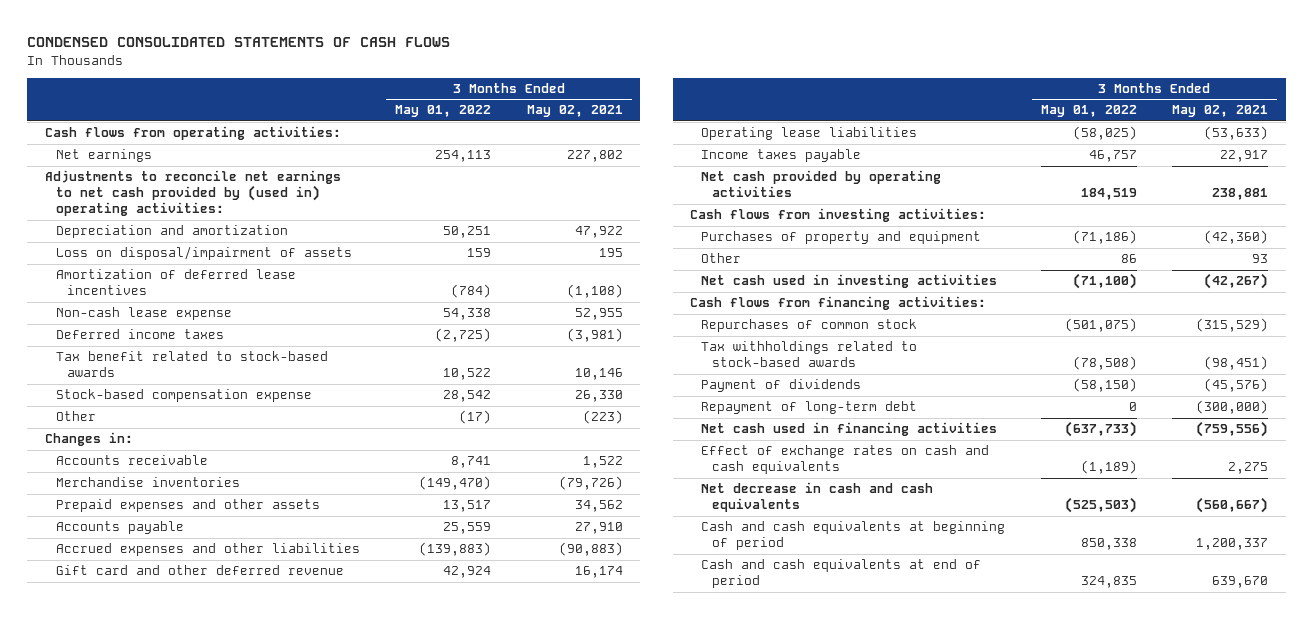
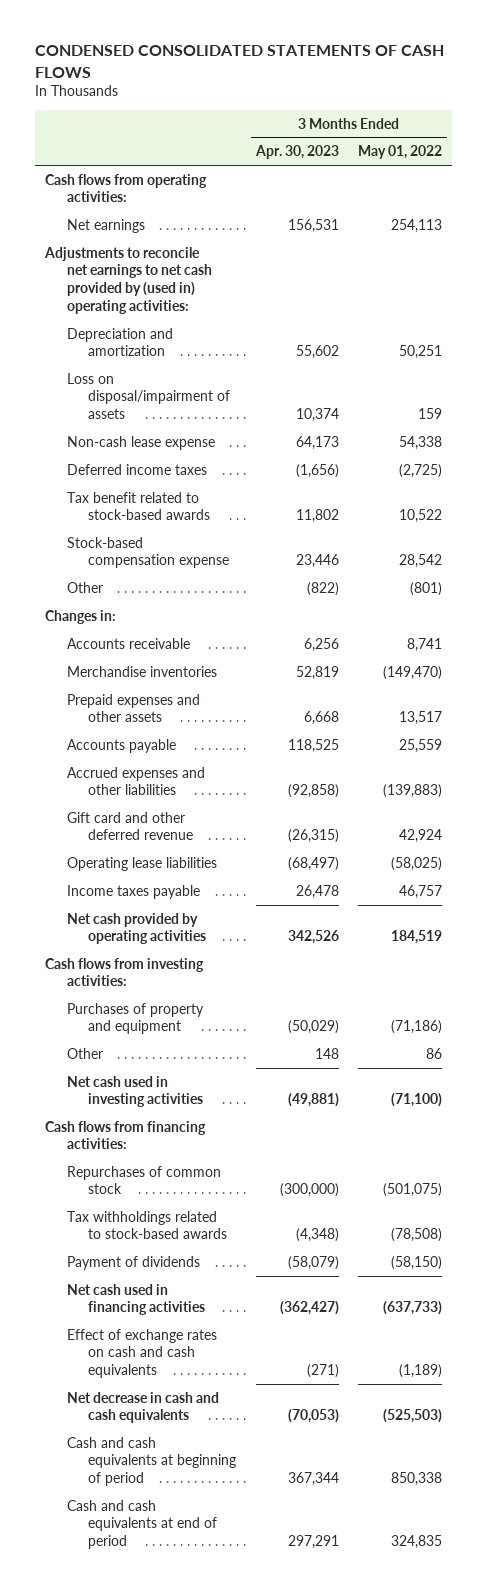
- | 3 Months Ended May 01, 2022 | 3 Months Ended May 02, 2021
+ | 3 Months Ended Apr. 30, 2023 | 3 Months Ended May 01, 2022
- Amortization of deferred lease incentives | (784) | (1,108)
- Other | (17) | (223)
+ Other | (822) | (801)
- Repayment of long-term debt | 0 | (300,000)

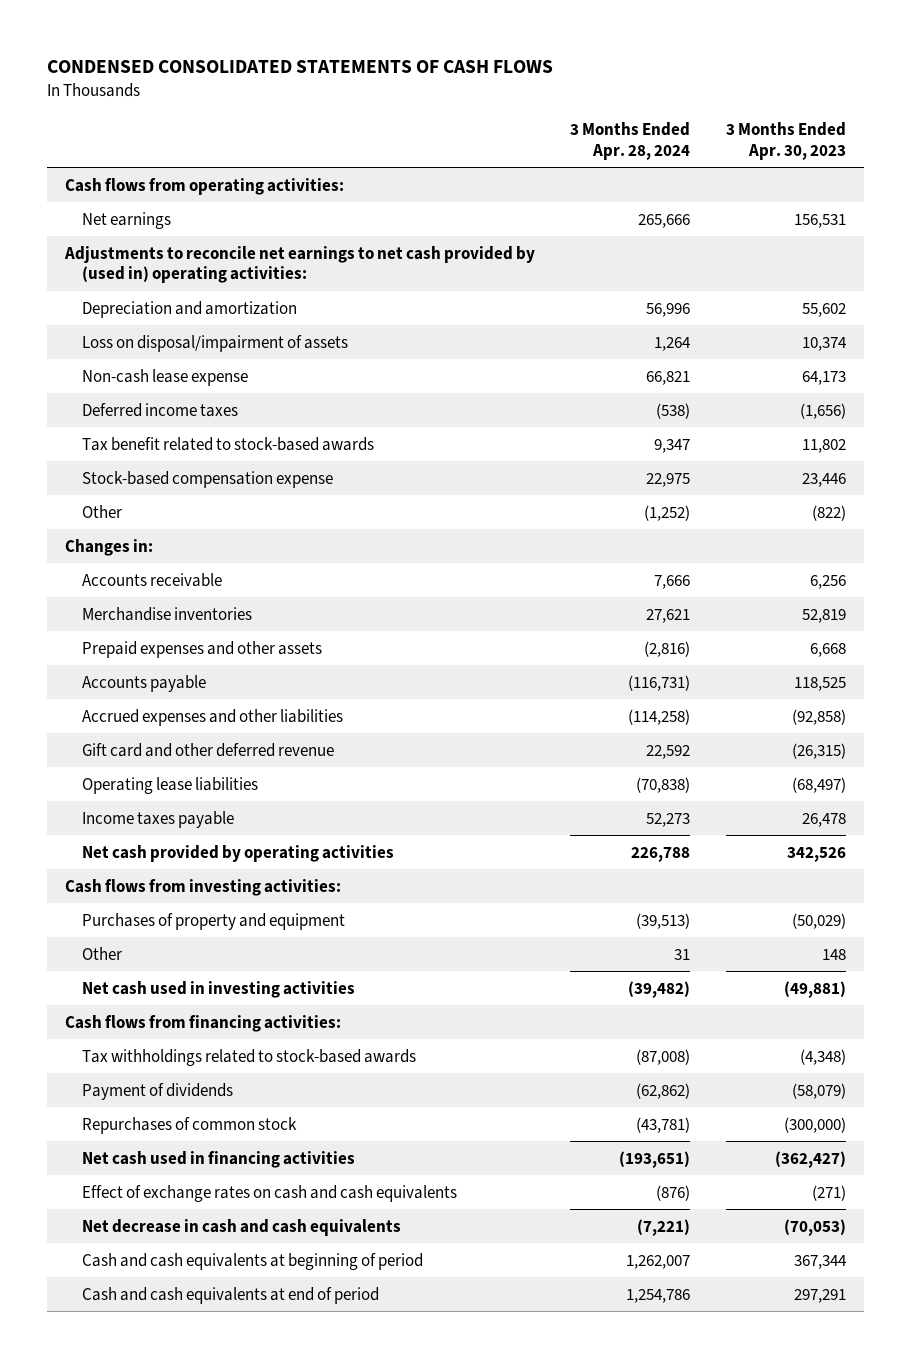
- | 3 Months Ended Apr. 30, 2023 | 3 Months Ended May 01, 2022
+ | 3 Months Ended Apr. 28, 2024 | 3 Months Ended Apr. 30, 2023
moved down: Repurchases of common stock | (43,781) | (300,000)

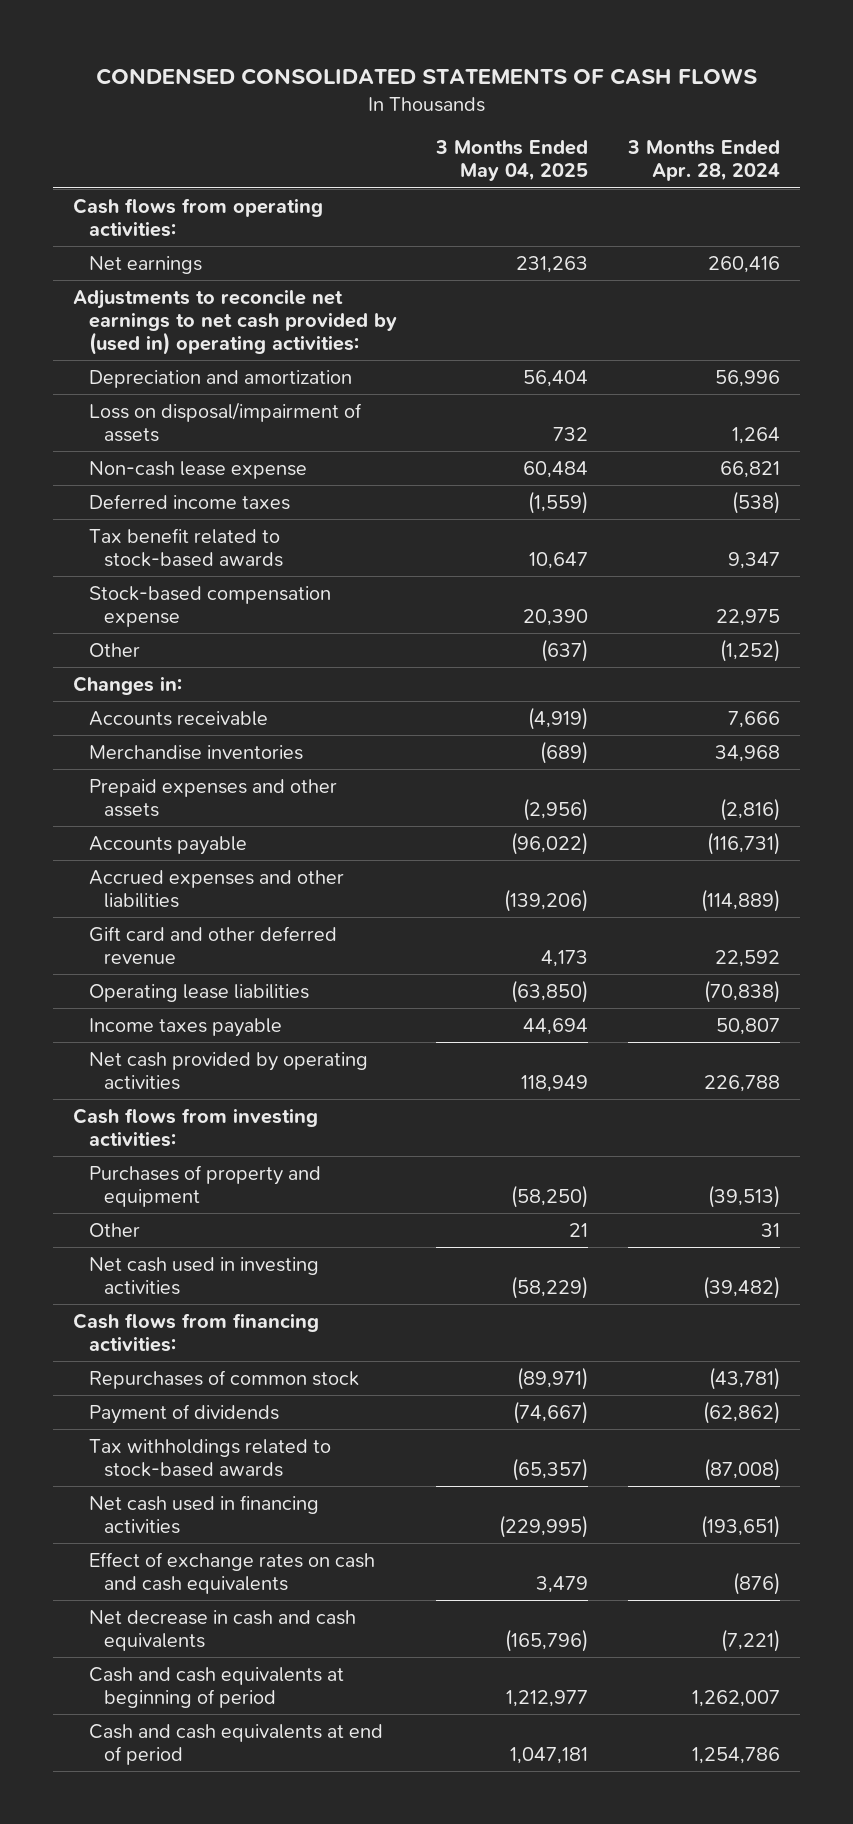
- | 3 Months Ended Apr. 28, 2024 | 3 Months Ended Apr. 30, 2023
+ | 3 Months Ended May 04, 2025 | 3 Months Ended Apr. 28, 2024
- Net earnings | 265,666 | 156,531
+ Net earnings | 231,263 | 260,416
- Merchandise inventories | 27,621 | 52,819
+ Merchandise inventories | (689) | 34,968
- Accrued expenses and other liabilities | (114,258) | (92,858)
+ Accrued expenses and other liabilities | (139,206) | (114,889)
- Income taxes payable | 52,273 | 26,478
+ Income taxes payable | 44,694 | 50,807
moved down: Payment of dividends | (74,667) | (62,862)
moved down: Tax withholdings related to stock-based awards | (65,357) | (87,008)

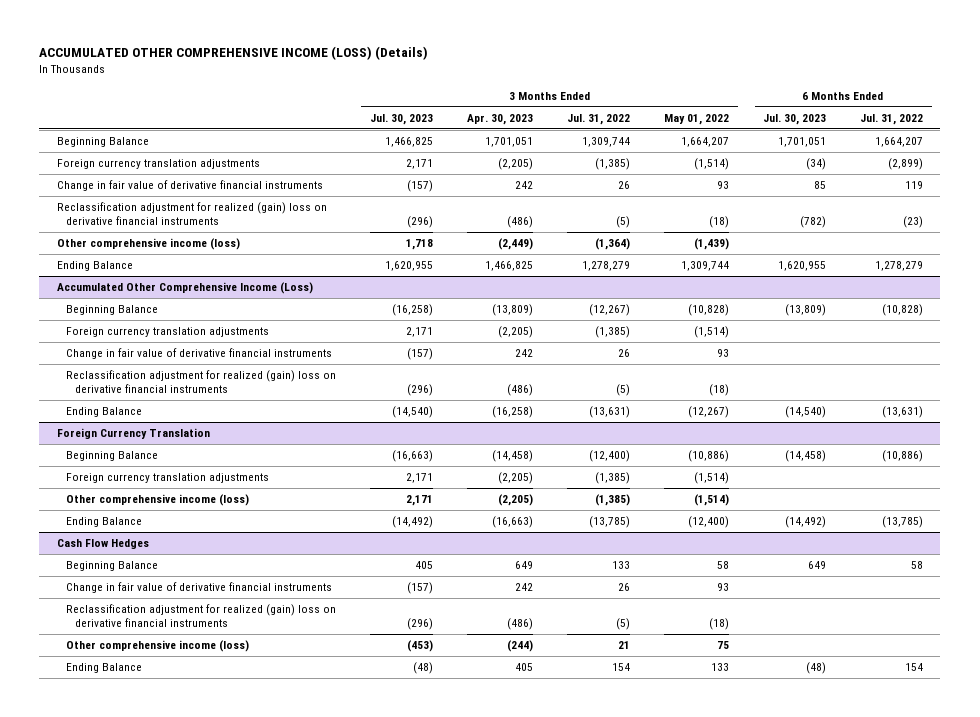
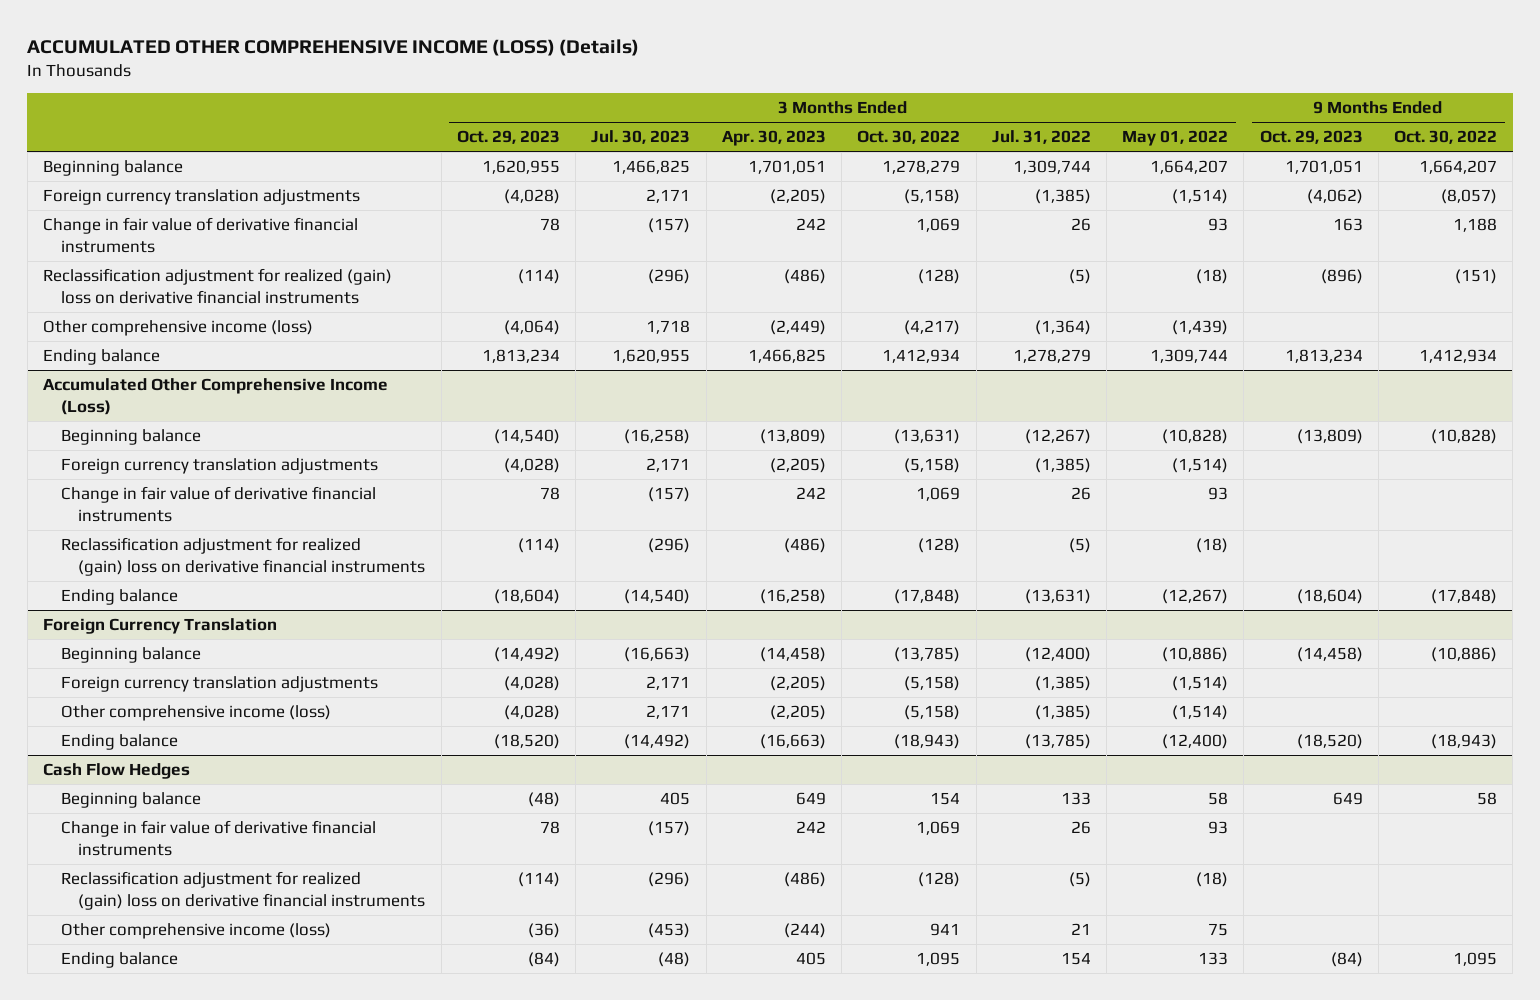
- | 3 Months Ended Jul. 30, 2023 | 3 Months Ended Apr. 30, 2023 | 3 Months Ended Jul. 31, 2022 | 3 Months Ended May 01, 2022 | 6 Months Ended Jul. 30, 2023 | 6 Months Ended Jul. 31, 2022
+ | 3 Months Ended Oct. 29, 2023 | 3 Months Ended Jul. 30, 2023 | 3 Months Ended Apr. 30, 2023 | 3 Months Ended Oct. 30, 2022 | 3 Months Ended Jul. 31, 2022 | 3 Months Ended May 01, 2022 | 9 Months Ended Oct. 29, 2023 | 9 Months Ended Oct. 30, 2022
- Beginning Balance | 1,466,825 | 1,701,051 | 1,309,744 | 1,664,207 | 1,701,051 | 1,664,207
+ Beginning balance | 1,620,955 | 1,466,825 | 1,701,051 | 1,278,279 | 1,309,744 | 1,664,207 | 1,701,051 | 1,664,207
- Ending Balance | 1,620,955 | 1,466,825 | 1,278,279 | 1,309,744 | 1,620,955 | 1,278,279
+ Ending balance | 1,813,234 | 1,620,955 | 1,466,825 | 1,412,934 | 1,278,279 | 1,309,744 | 1,813,234 | 1,412,934
@ Accumulated Other Comprehensive Income (Loss)
- Beginning Balance | (16,258) | (13,809) | (12,267) | (10,828) | (13,809) | (10,828)
+ Beginning balance | (14,540) | (16,258) | (13,809) | (13,631) | (12,267) | (10,828) | (13,809) | (10,828)
- Ending Balance | (14,540) | (16,258) | (13,631) | (12,267) | (14,540) | (13,631)
+ Ending balance | (18,604) | (14,540) | (16,258) | (17,848) | (13,631) | (12,267) | (18,604) | (17,848)
@ Foreign Currency Translation
- Beginning Balance | (16,663) | (14,458) | (12,400) | (10,886) | (14,458) | (10,886)
+ Beginning balance | (14,492) | (16,663) | (14,458) | (13,785) | (12,400) | (10,886) | (14,458) | (10,886)
- Ending Balance | (14,492) | (16,663) | (13,785) | (12,400) | (14,492) | (13,785)
+ Ending balance | (18,520) | (14,492) | (16,663) | (18,943) | (13,785) | (12,400) | (18,520) | (18,943)
@ Cash Flow Hedges
- Beginning Balance | 405 | 649 | 133 | 58 | 649 | 58
+ Beginning balance | (48) | 405 | 649 | 154 | 133 | 58 | 649 | 58
- Ending Balance | (48) | 405 | 154 | 133 | (48) | 154
+ Ending balance | (84) | (48) | 405 | 1,095 | 154 | 133 | (84) | 1,095

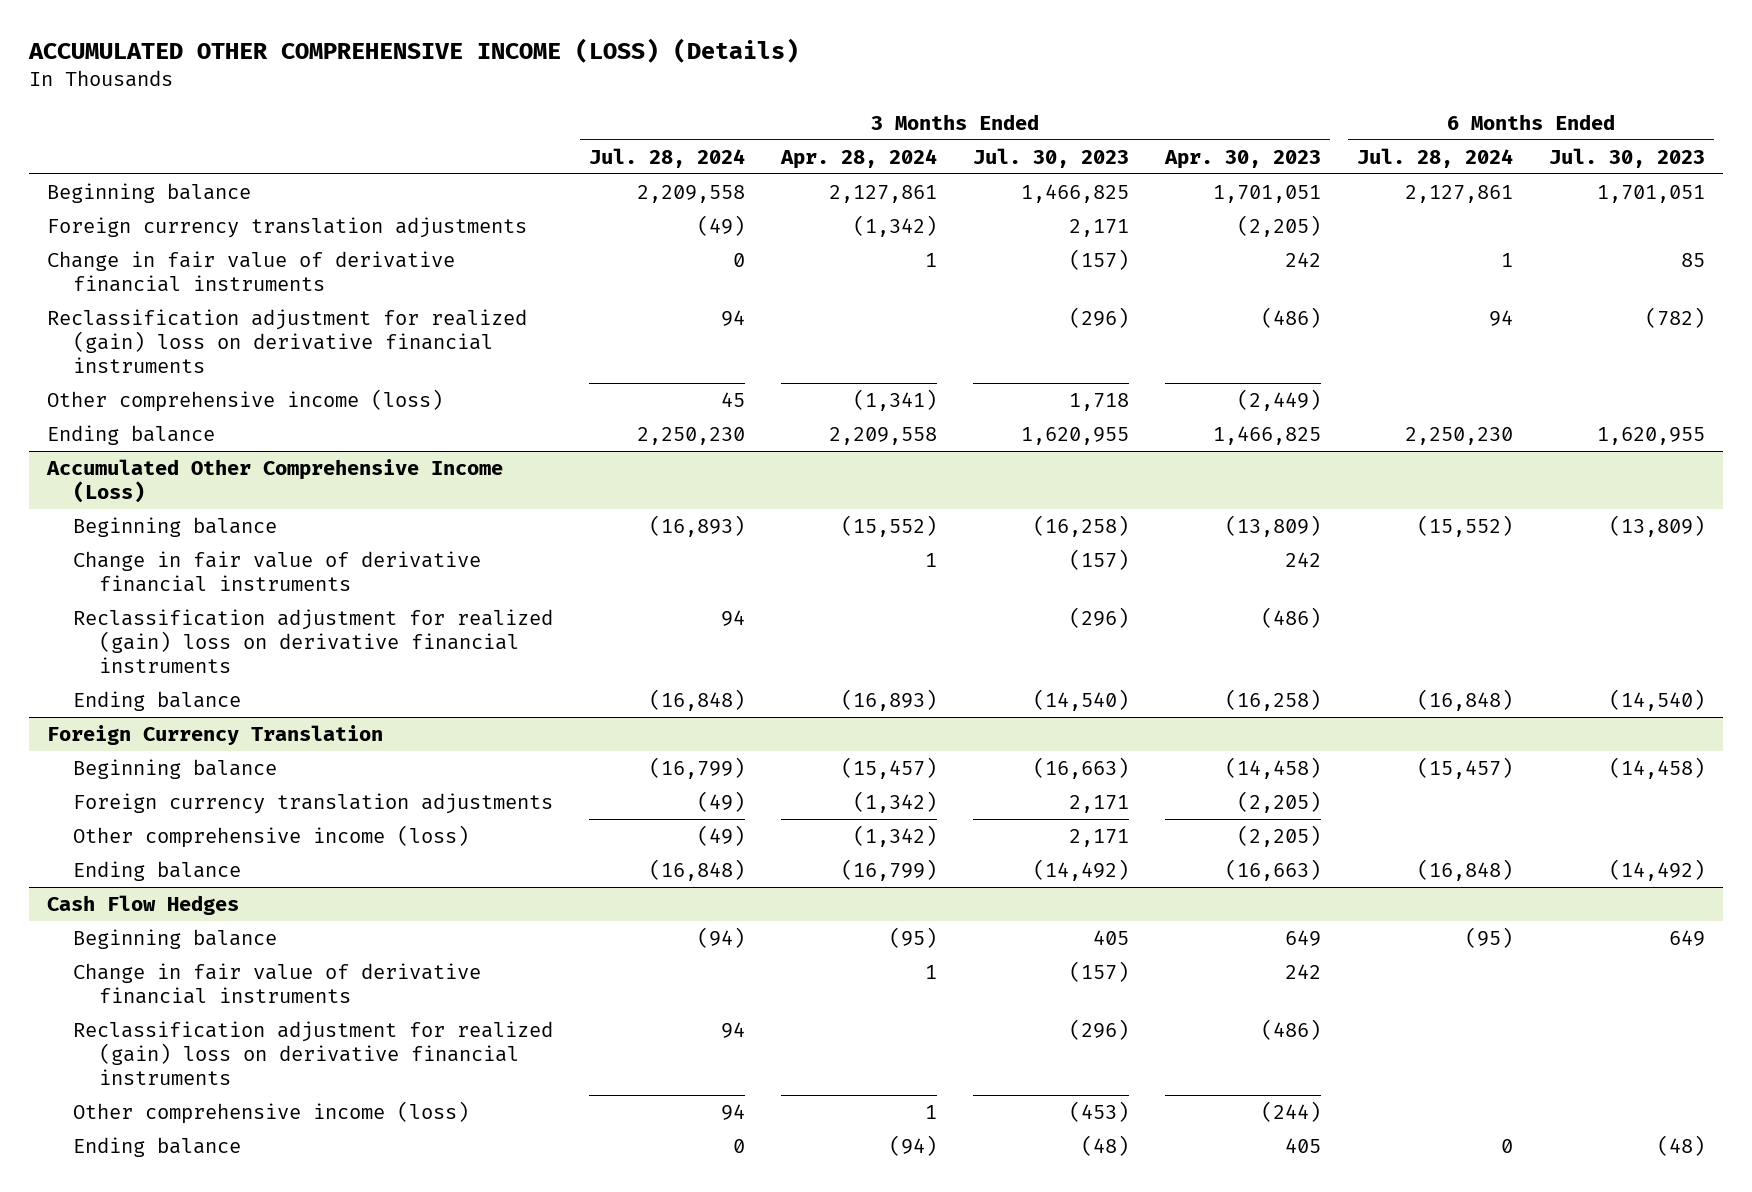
- | 3 Months Ended Oct. 29, 2023 | 3 Months Ended Jul. 30, 2023 | 3 Months Ended Apr. 30, 2023 | 3 Months Ended Oct. 30, 2022 | 3 Months Ended Jul. 31, 2022 | 3 Months Ended May 01, 2022 | 9 Months Ended Oct. 29, 2023 | 9 Months Ended Oct. 30, 2022
+ | 3 Months Ended Jul. 28, 2024 | 3 Months Ended Apr. 28, 2024 | 3 Months Ended Jul. 30, 2023 | 3 Months Ended Apr. 30, 2023 | 6 Months Ended Jul. 28, 2024 | 6 Months Ended Jul. 30, 2023
@ Accumulated Other Comprehensive Income (Loss)
- Foreign currency translation adjustments | (4,028) | 2,171 | (2,205) | (5,158) | (1,385) | (1,514) | |

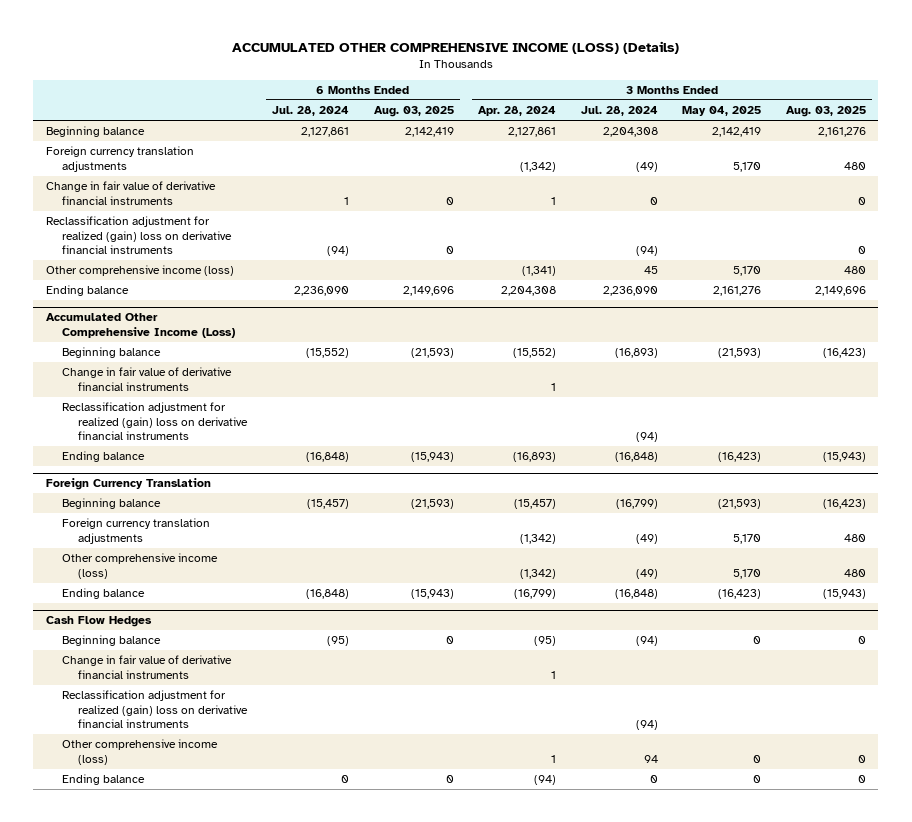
- | 3 Months Ended Jul. 28, 2024 | 3 Months Ended Apr. 28, 2024 | 3 Months Ended Jul. 30, 2023 | 3 Months Ended Apr. 30, 2023 | 6 Months Ended Jul. 28, 2024 | 6 Months Ended Jul. 30, 2023
+ | 6 Months Ended Jul. 28, 2024 | 6 Months Ended Aug. 03, 2025 | 3 Months Ended Apr. 28, 2024 | 3 Months Ended Jul. 28, 2024 | 3 Months Ended May 04, 2025 | 3 Months Ended Aug. 03, 2025
- Beginning balance | 2,209,558 | 2,127,861 | 1,466,825 | 1,701,051 | 2,127,861 | 1,701,051
+ Beginning balance | 2,127,861 | 2,142,419 | 2,127,861 | 2,204,308 | 2,142,419 | 2,161,276
- Reclassification adjustment for realized (gain) loss on derivative financial instruments | 94 | | (296) | (486) | 94 | (782)
+ Reclassification adjustment for realized (gain) loss on derivative financial instruments | (94) | 0 | | (94) | | 0
- Ending balance | 2,250,230 | 2,209,558 | 1,620,955 | 1,466,825 | 2,250,230 | 1,620,955
+ Ending balance | 2,236,090 | 2,149,696 | 2,204,308 | 2,236,090 | 2,161,276 | 2,149,696
@ Accumulated Other Comprehensive Income (Loss)
- Reclassification adjustment for realized (gain) loss on derivative financial instruments | 94 | | (296) | (486) | |
+ Reclassification adjustment for realized (gain) loss on derivative financial instruments | | | | (94) | |
@ Cash Flow Hedges
- Reclassification adjustment for realized (gain) loss on derivative financial instruments | 94 | | (296) | (486) | |
+ Reclassification adjustment for realized (gain) loss on derivative financial instruments | | | | (94) | |

